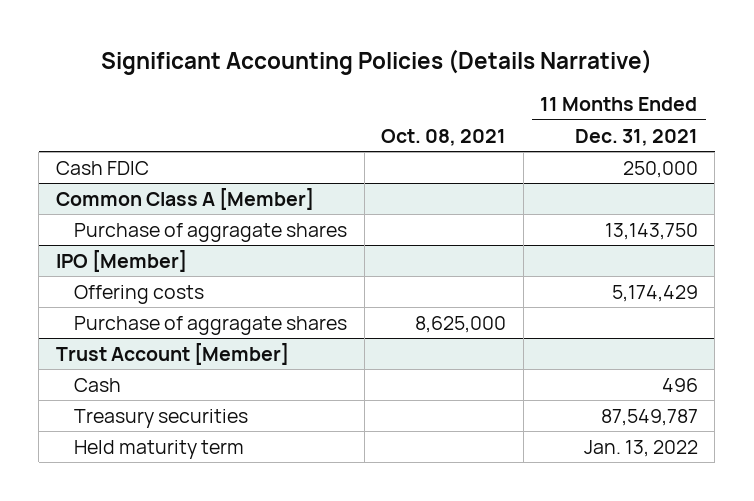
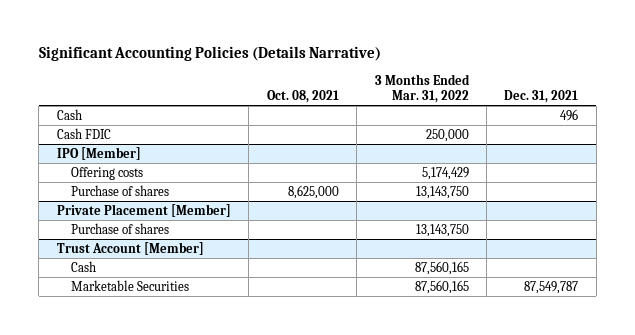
- | Oct. 08, 2021 | 11 Months Ended Dec. 31, 2021
+ | Oct. 08, 2021 | 3 Months Ended Mar. 31, 2022 | Dec. 31, 2021
+ Cash | | | 496
- Common Class A [Member]
- Purchase of aggragate shares | | 13,143,750
@ IPO [Member]
- Purchase of aggragate shares | 8,625,000 |
+ Purchase of shares | 8,625,000 | 13,143,750 |
+ Private Placement [Member]
+ Purchase of shares | | 13,143,750 |
@ Trust Account [Member]
- Treasury securities | | 87,549,787
- Held maturity term | | Jan. 13, 2022
+ Marketable Securities | | 87,560,165 | 87,549,787

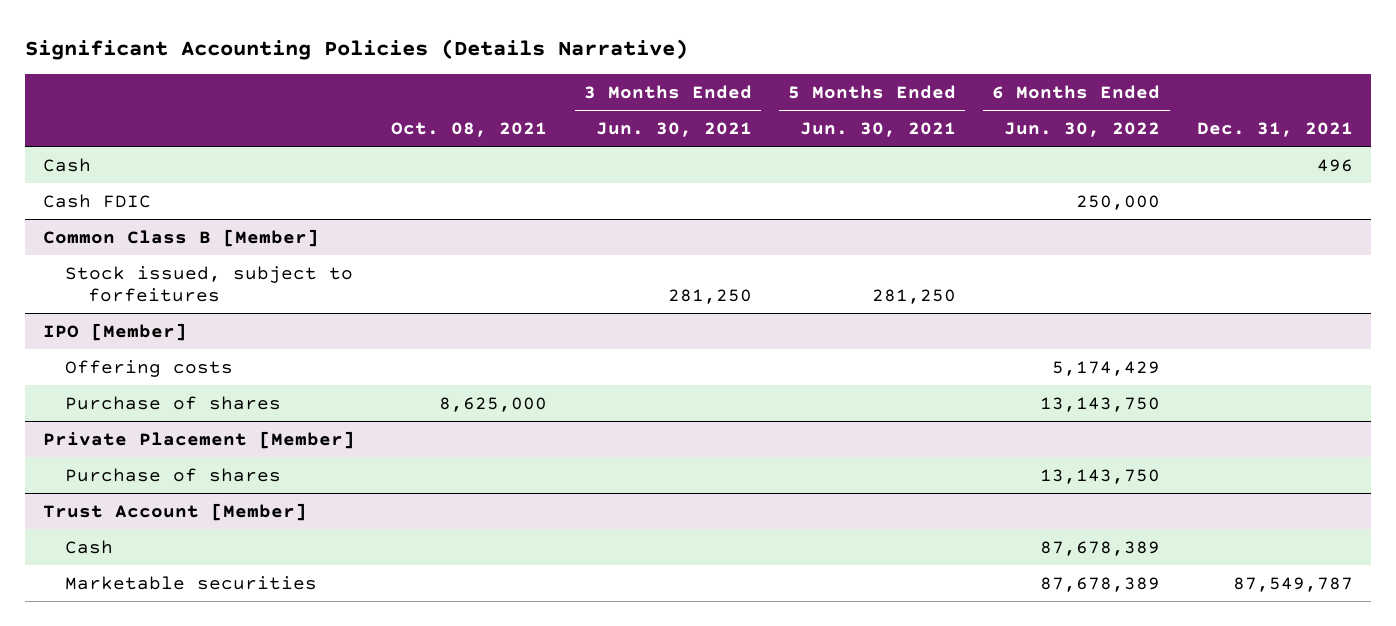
- | Oct. 08, 2021 | 3 Months Ended Mar. 31, 2022 | Dec. 31, 2021
+ | Oct. 08, 2021 | 3 Months Ended Jun. 30, 2021 | 5 Months Ended Jun. 30, 2021 | 6 Months Ended Jun. 30, 2022 | Dec. 31, 2021
+ Common Class B [Member]
+ Stock issued, subject to forfeitures | | 281,250 | 281,250 | |
@ Trust Account [Member]
- Marketable Securities | | 87,560,165 | 87,549,787
+ Marketable securities | | | | 87,678,389 | 87,549,787

